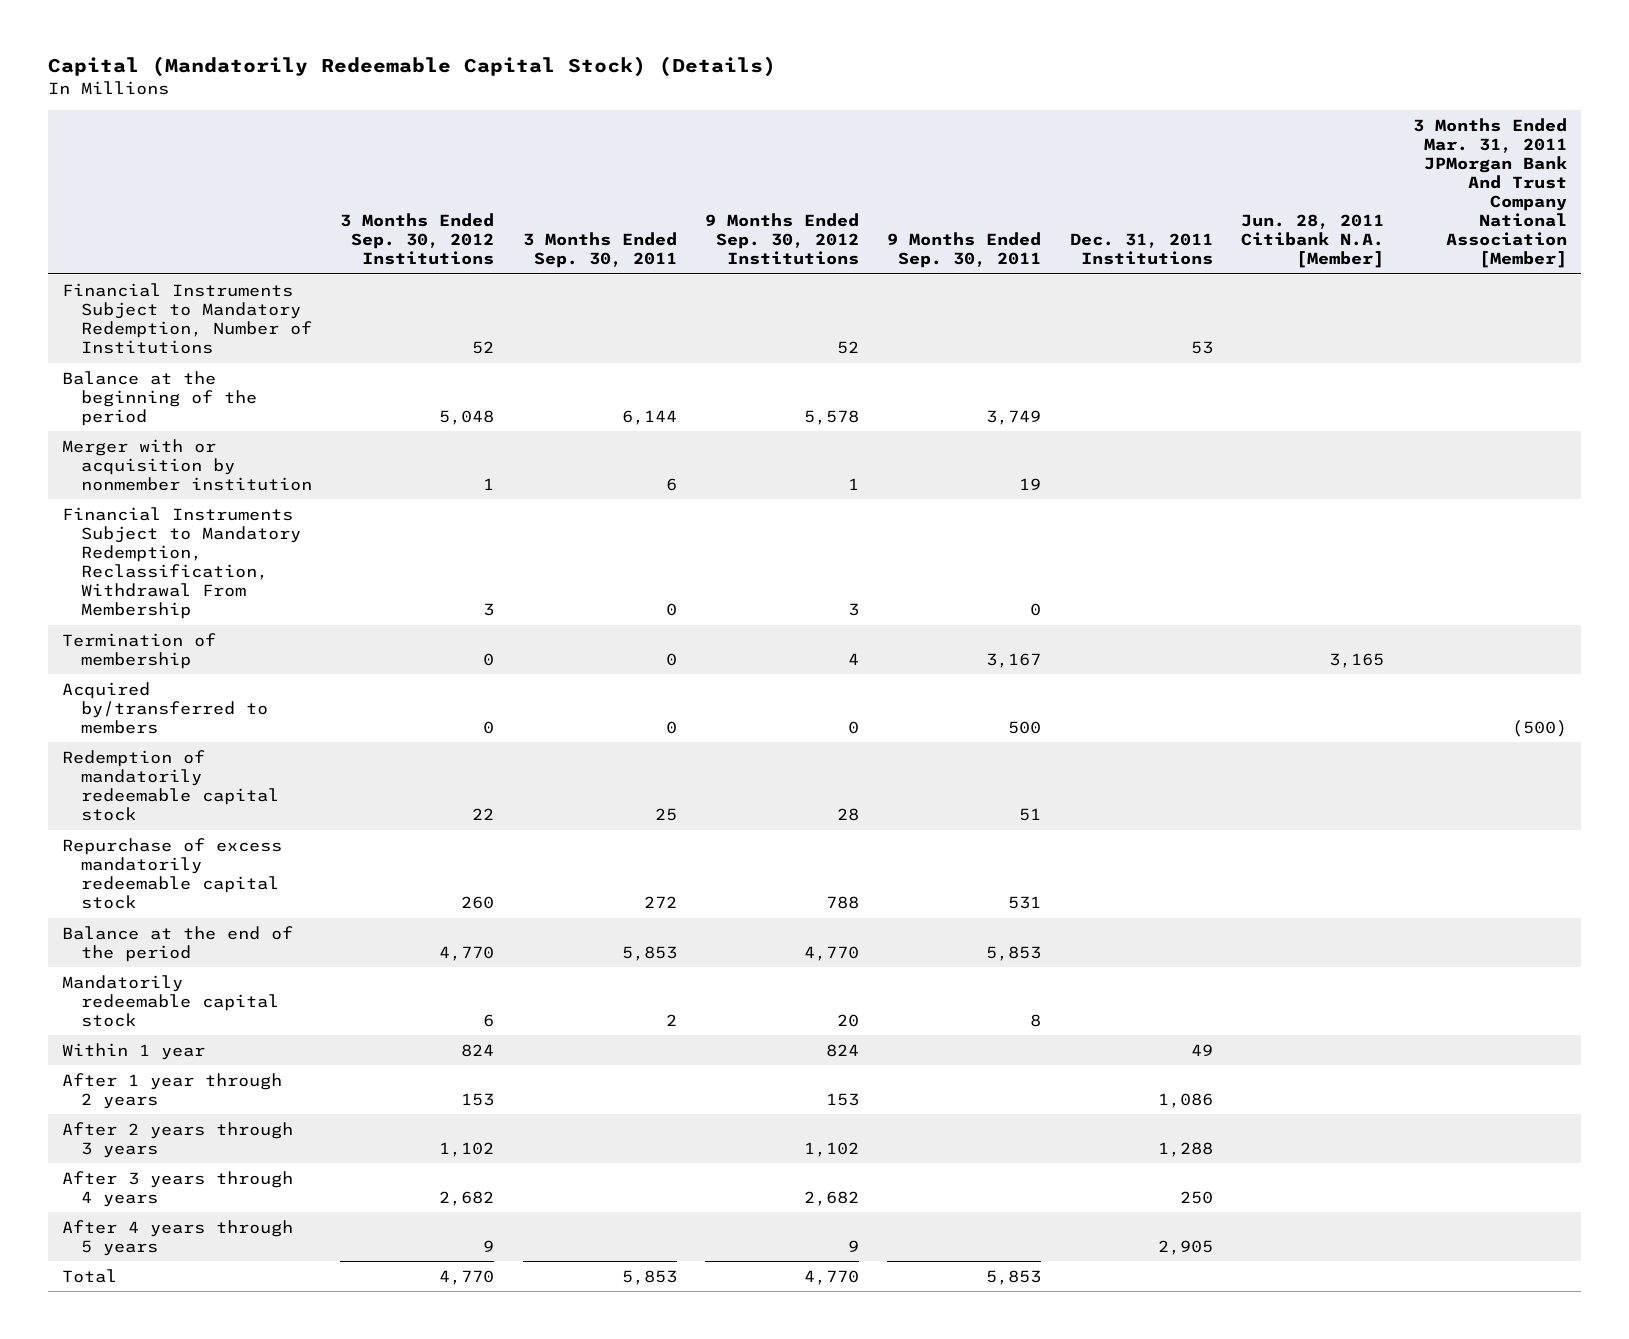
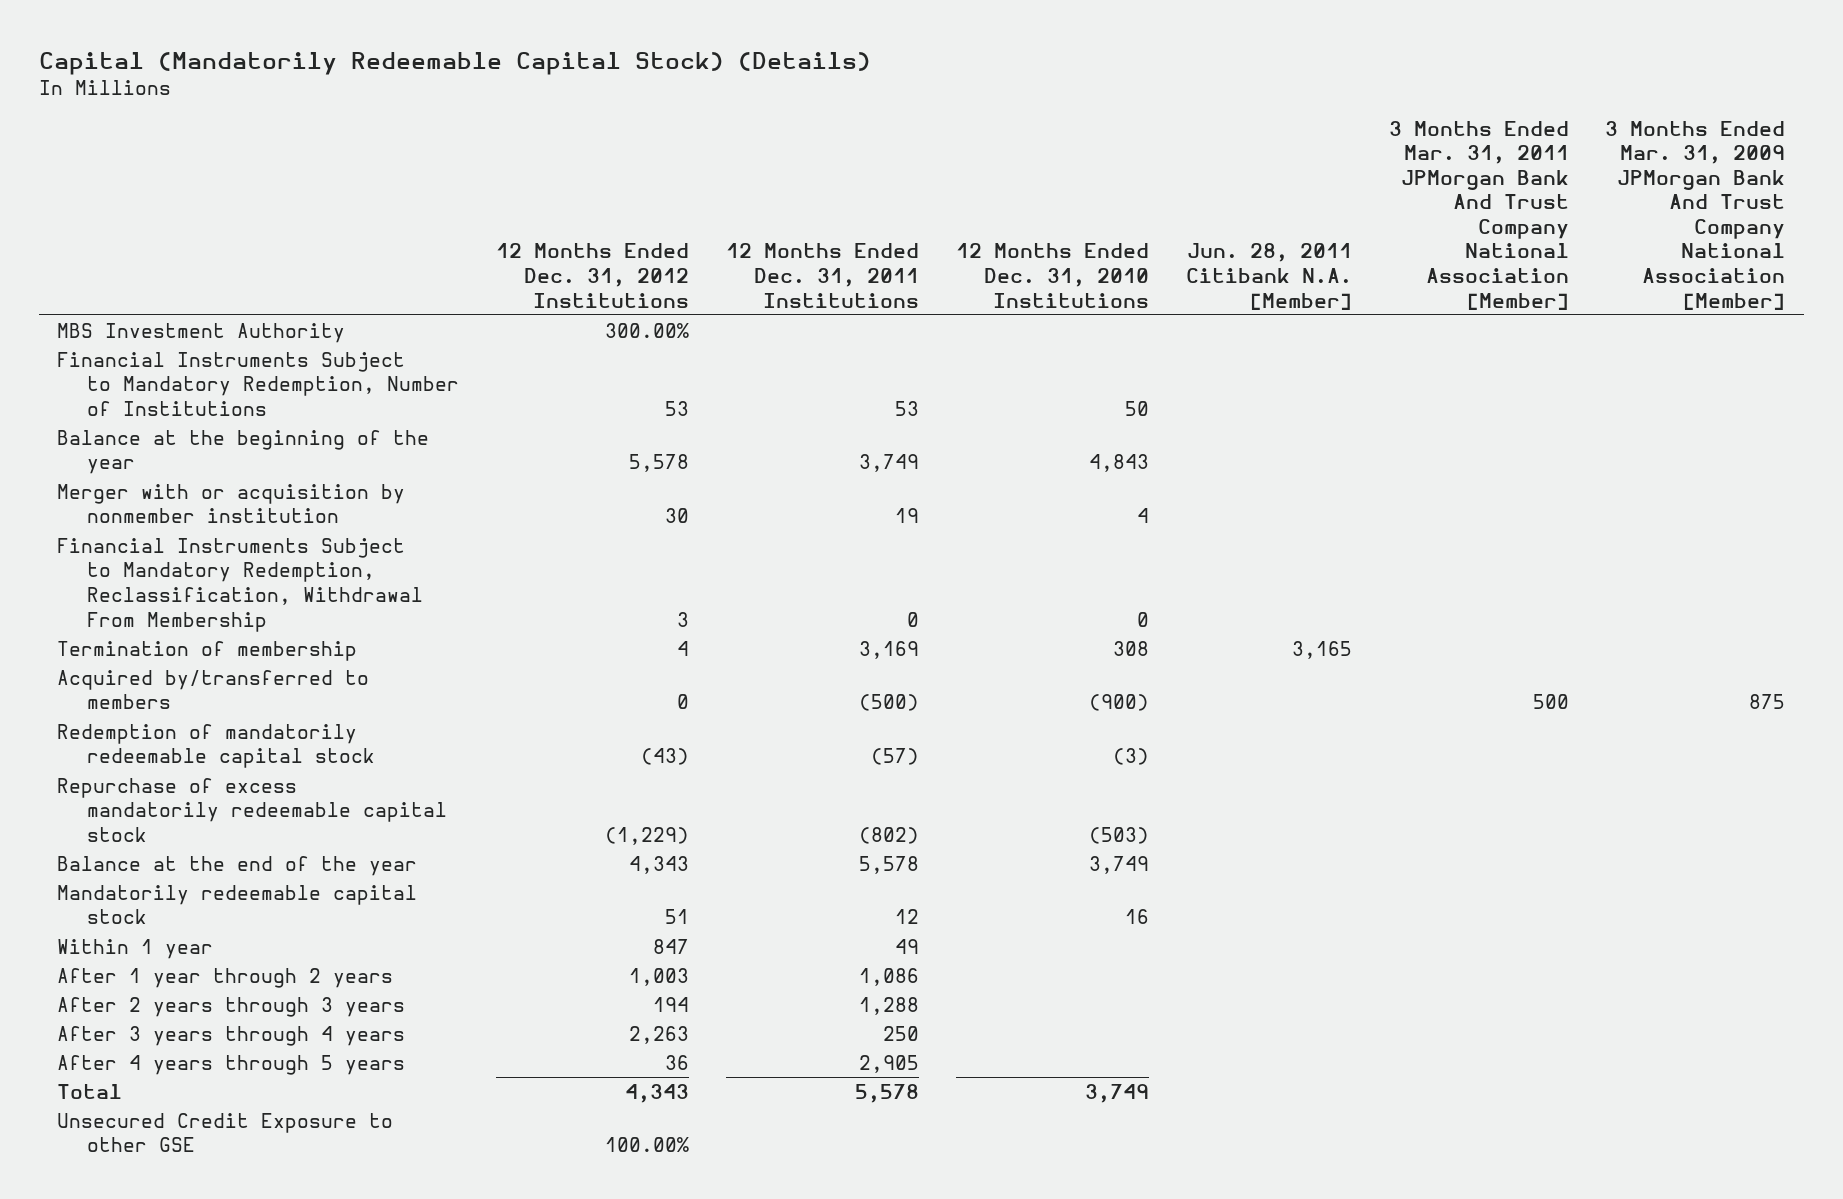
- | 3 Months Ended Sep. 30, 2012 Institutions | 3 Months Ended Sep. 30, 2011 | 9 Months Ended Sep. 30, 2012 Institutions | 9 Months Ended Sep. 30, 2011 | Dec. 31, 2011 Institutions | Jun. 28, 2011 Citibank N.A. [Member] | 3 Months Ended Mar. 31, 2011 JPMorgan Bank And Trust Company National Association [Member]
+ | 12 Months Ended Dec. 31, 2012 Institutions | 12 Months Ended Dec. 31, 2011 Institutions | 12 Months Ended Dec. 31, 2010 Institutions | Jun. 28, 2011 Citibank N.A. [Member] | 3 Months Ended Mar. 31, 2011 JPMorgan Bank And Trust Company National Association [Member] | 3 Months Ended Mar. 31, 2009 JPMorgan Bank And Trust Company National Association [Member]
+ MBS Investment Authority | 300.00% | | | | |
- Balance at the beginning of the period | 5,048 | 6,144 | 5,578 | 3,749 | | |
+ Balance at the beginning of the year | 5,578 | 3,749 | 4,843 | | |
- Acquired by/transferred to members | 0 | 0 | 0 | 500 | | | (500)
+ Acquired by/transferred to members | 0 | (500) | (900) | | 500 | 875
- Balance at the end of the period | 4,770 | 5,853 | 4,770 | 5,853 | | |
+ Balance at the end of the year | 4,343 | 5,578 | 3,749 | | |
+ Unsecured Credit Exposure to other GSE | 100.00% | | | | |

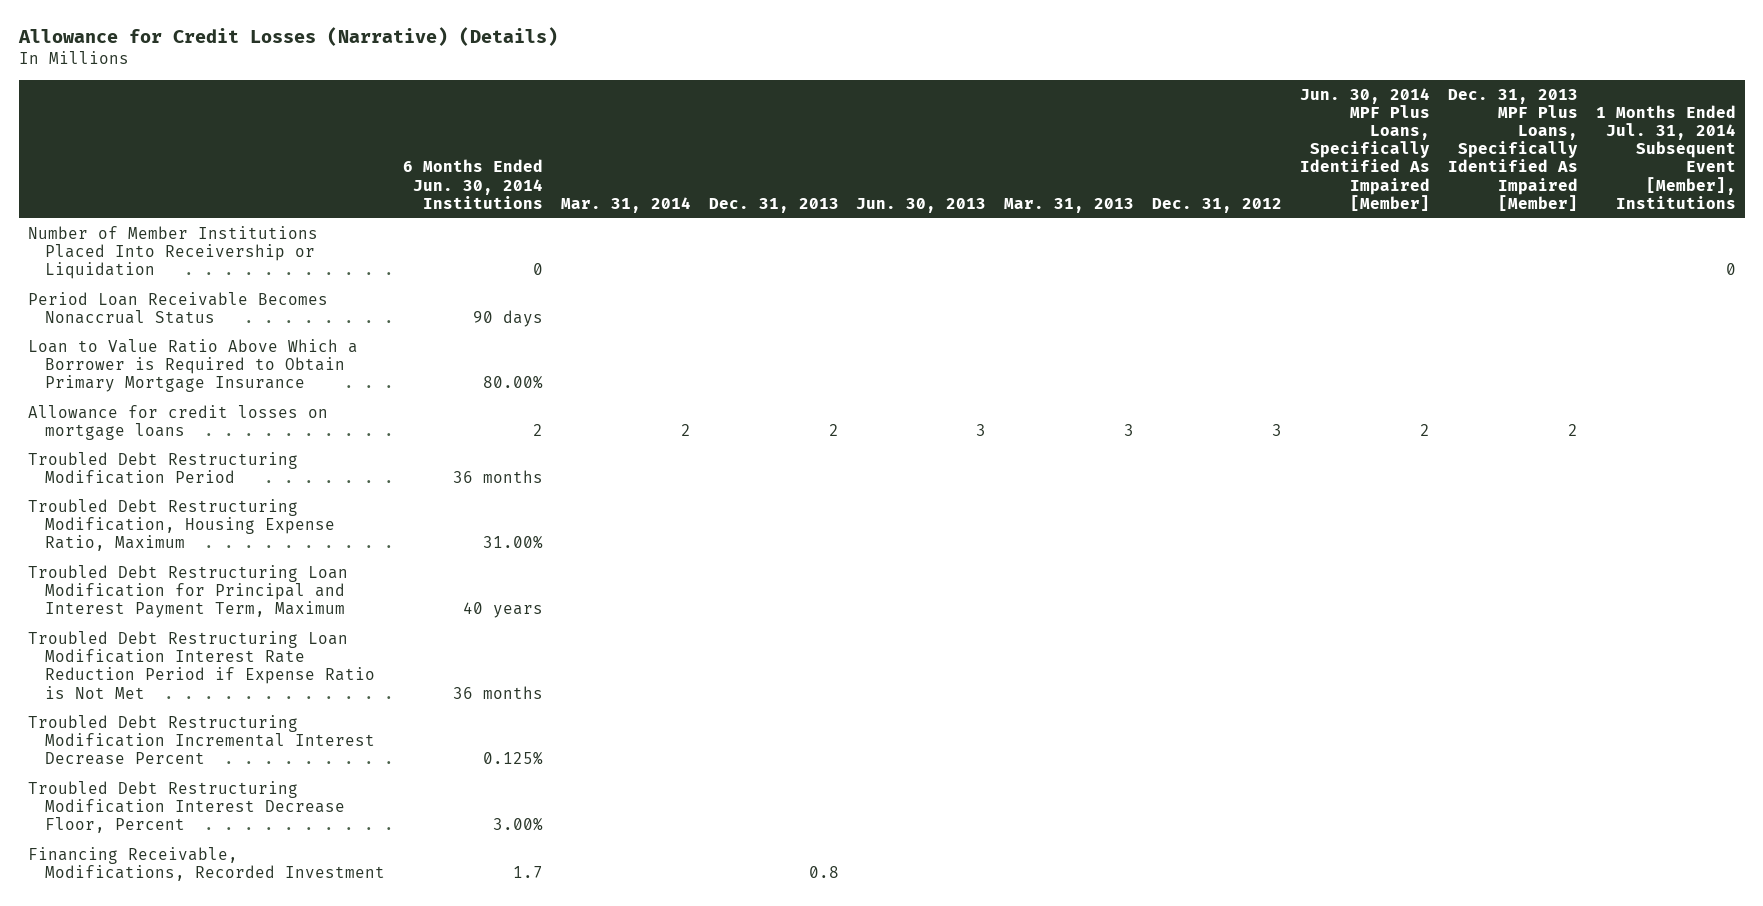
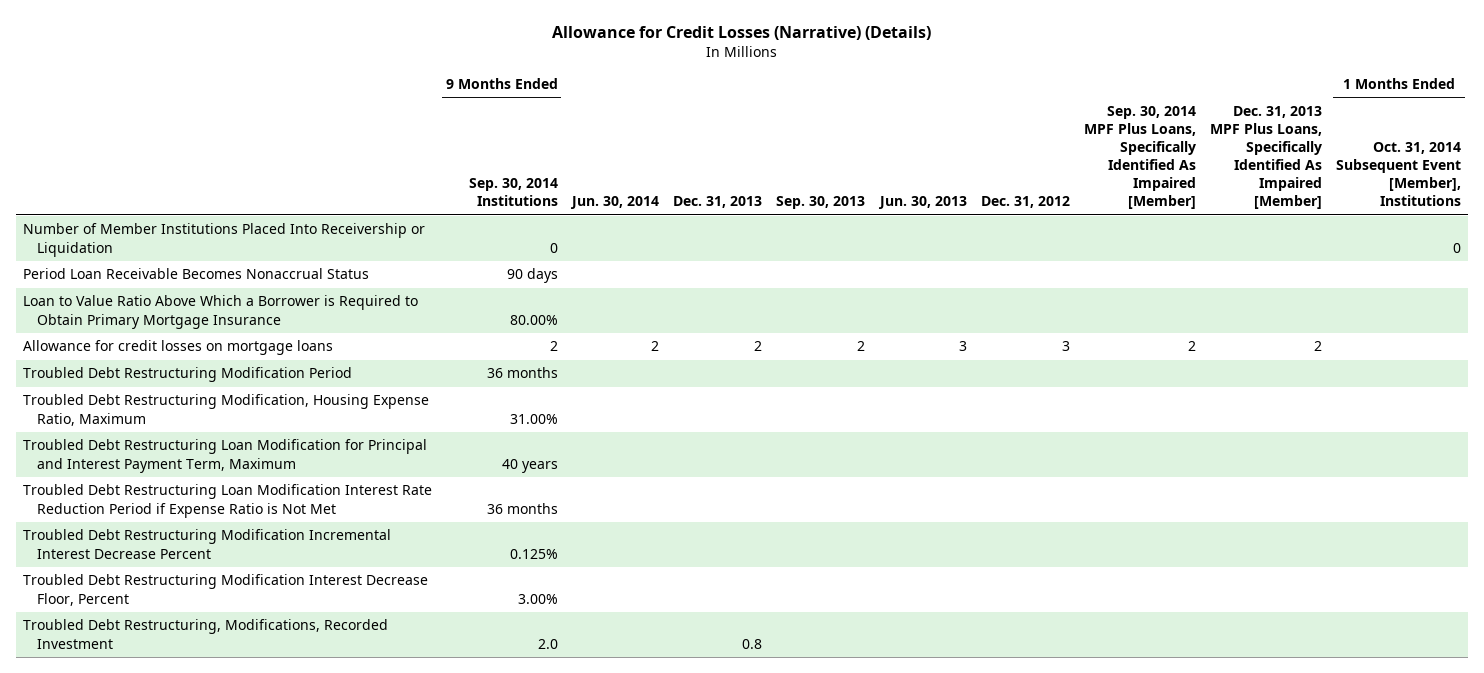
- | 6 Months Ended Jun. 30, 2014 Institutions | Mar. 31, 2014 | Dec. 31, 2013 | Jun. 30, 2013 | Mar. 31, 2013 | Dec. 31, 2012 | Jun. 30, 2014 MPF Plus Loans, Specifically Identified As Impaired [Member] | Dec. 31, 2013 MPF Plus Loans, Specifically Identified As Impaired [Member] | 1 Months Ended Jul. 31, 2014 Subsequent Event [Member], Institutions
+ | 9 Months Ended Sep. 30, 2014 Institutions | Jun. 30, 2014 | Dec. 31, 2013 | Sep. 30, 2013 | Jun. 30, 2013 | Dec. 31, 2012 | Sep. 30, 2014 MPF Plus Loans, Specifically Identified As Impaired [Member] | Dec. 31, 2013 MPF Plus Loans, Specifically Identified As Impaired [Member] | 1 Months Ended Oct. 31, 2014 Subsequent Event [Member], Institutions
- Financing Receivable, Modifications, Recorded Investment | 1.7 | | 0.8 | | | | | |
+ Troubled Debt Restructuring, Modifications, Recorded Investment | 2.0 | | 0.8 | | | | | |

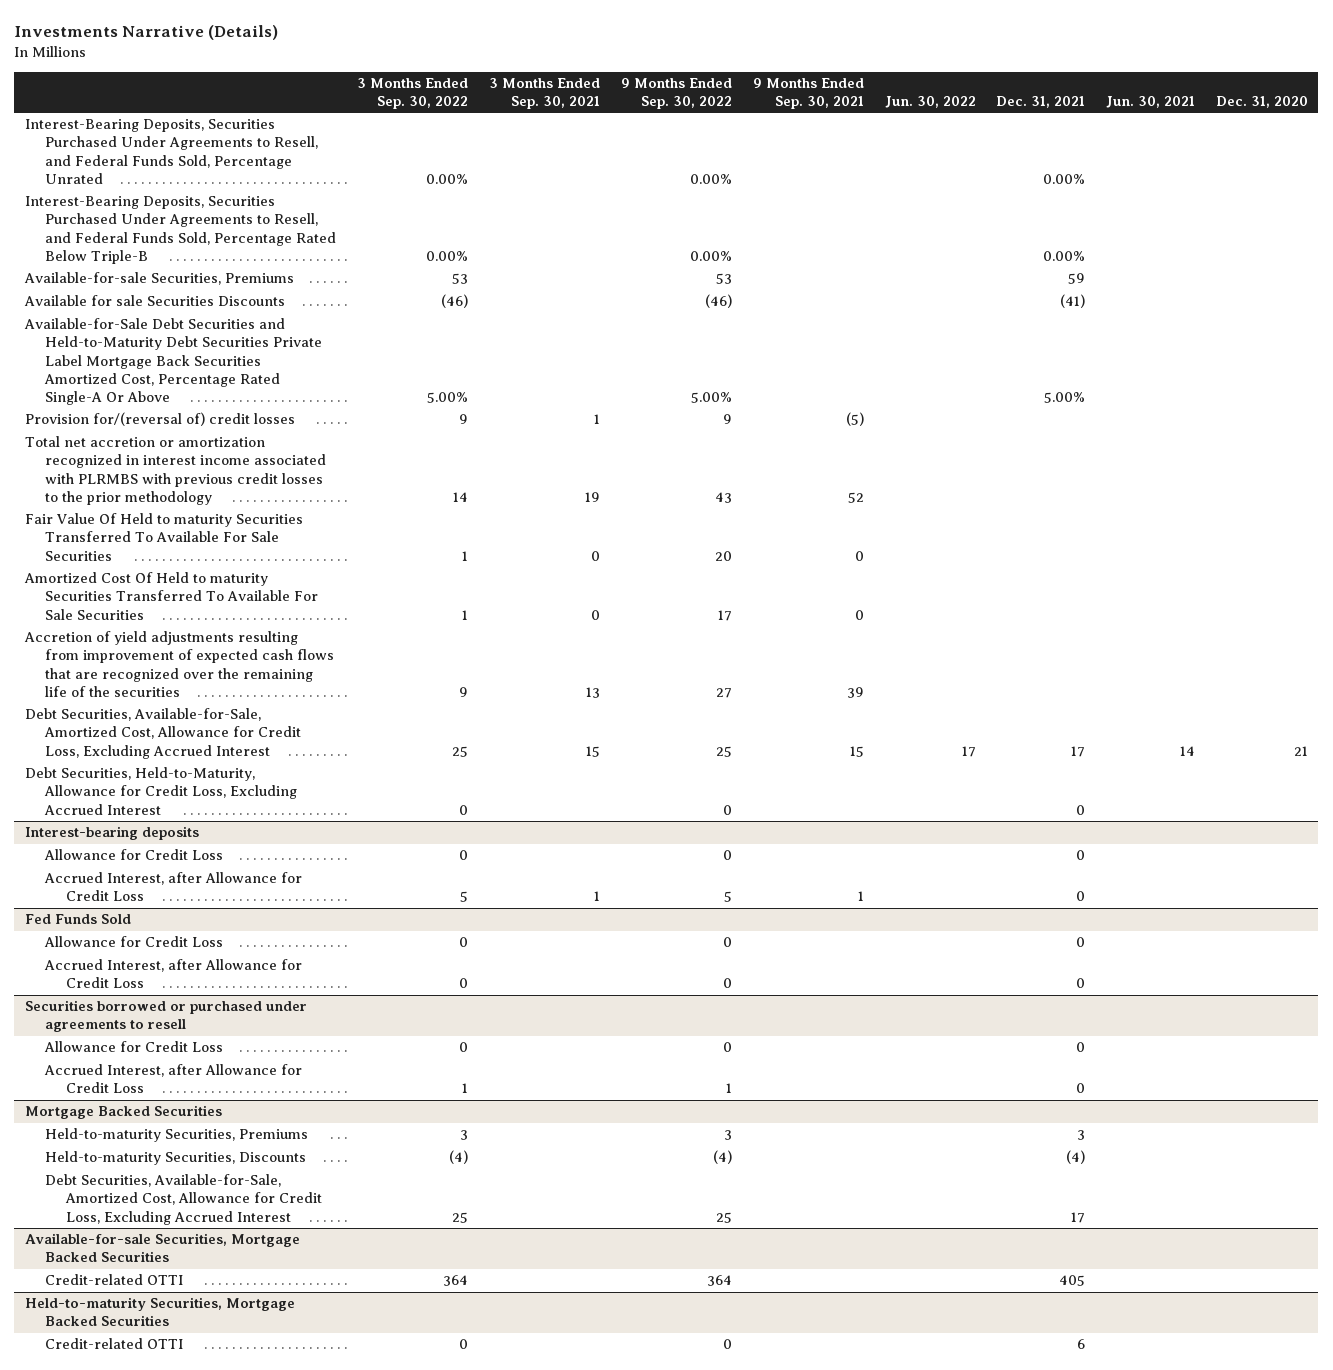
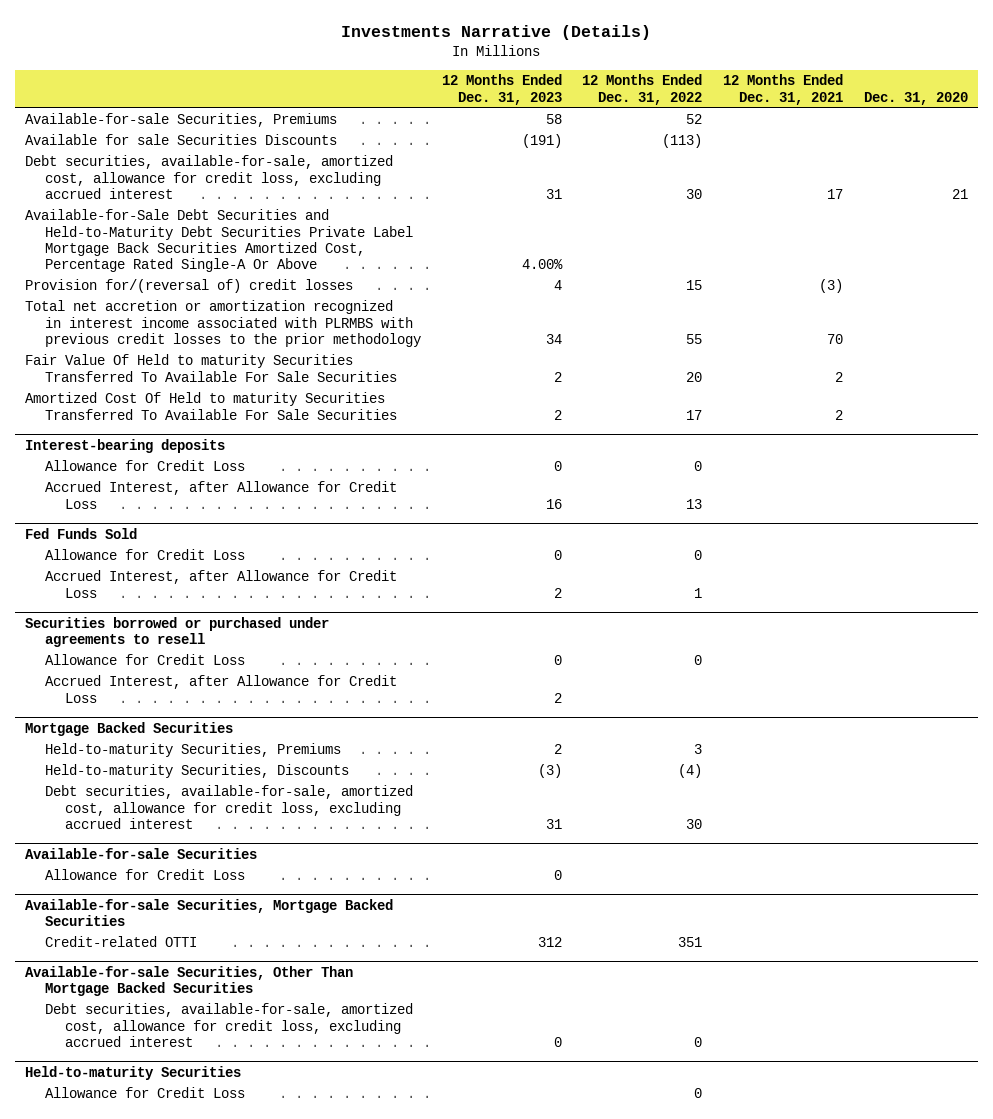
- | 3 Months Ended Sep. 30, 2022 | 3 Months Ended Sep. 30, 2021 | 9 Months Ended Sep. 30, 2022 | 9 Months Ended Sep. 30, 2021 | Jun. 30, 2022 | Dec. 31, 2021 | Jun. 30, 2021 | Dec. 31, 2020
+ | 12 Months Ended Dec. 31, 2023 | 12 Months Ended Dec. 31, 2022 | 12 Months Ended Dec. 31, 2021 | Dec. 31, 2020
- Interest-Bearing Deposits, Securities Purchased Under Agreements to Resell, and Federal Funds Sold, Percentage Unrated | 0.00% | | 0.00% | | | 0.00% | |
- Interest-Bearing Deposits, Securities Purchased Under Agreements to Resell, and Federal Funds Sold, Percentage Rated Below Triple-B | 0.00% | | 0.00% | | | 0.00% | |
+ Debt securities, available-for-sale, amortized cost, allowance for credit loss, excluding accrued interest | 31 | 30 | 17 | 21
- Accretion of yield adjustments resulting from improvement of expected cash flows that are recognized over the remaining life of the securities | 9 | 13 | 27 | 39 | | | |
- Debt Securities, Available-for-Sale, Amortized Cost, Allowance for Credit Loss, Excluding Accrued Interest | 25 | 15 | 25 | 15 | 17 | 17 | 14 | 21
- Debt Securities, Held-to-Maturity, Allowance for Credit Loss, Excluding Accrued Interest | 0 | | 0 | | | 0 | |
@ Mortgage Backed Securities
- Debt Securities, Available-for-Sale, Amortized Cost, Allowance for Credit Loss, Excluding Accrued Interest | 25 | | 25 | | | 17 | |
+ Debt securities, available-for-sale, amortized cost, allowance for credit loss, excluding accrued interest | 31 | 30 | |
+ Available-for-sale Securities
+ Allowance for Credit Loss | 0 | | |
- Held-to-maturity Securities, Mortgage Backed Securities
- Credit-related OTTI | 0 | | 0 | | | 6 | |
+ Available-for-sale Securities, Other Than Mortgage Backed Securities
+ Debt securities, available-for-sale, amortized cost, allowance for credit loss, excluding accrued interest | 0 | 0 | |
+ Held-to-maturity Securities
+ Allowance for Credit Loss | | 0 | |

